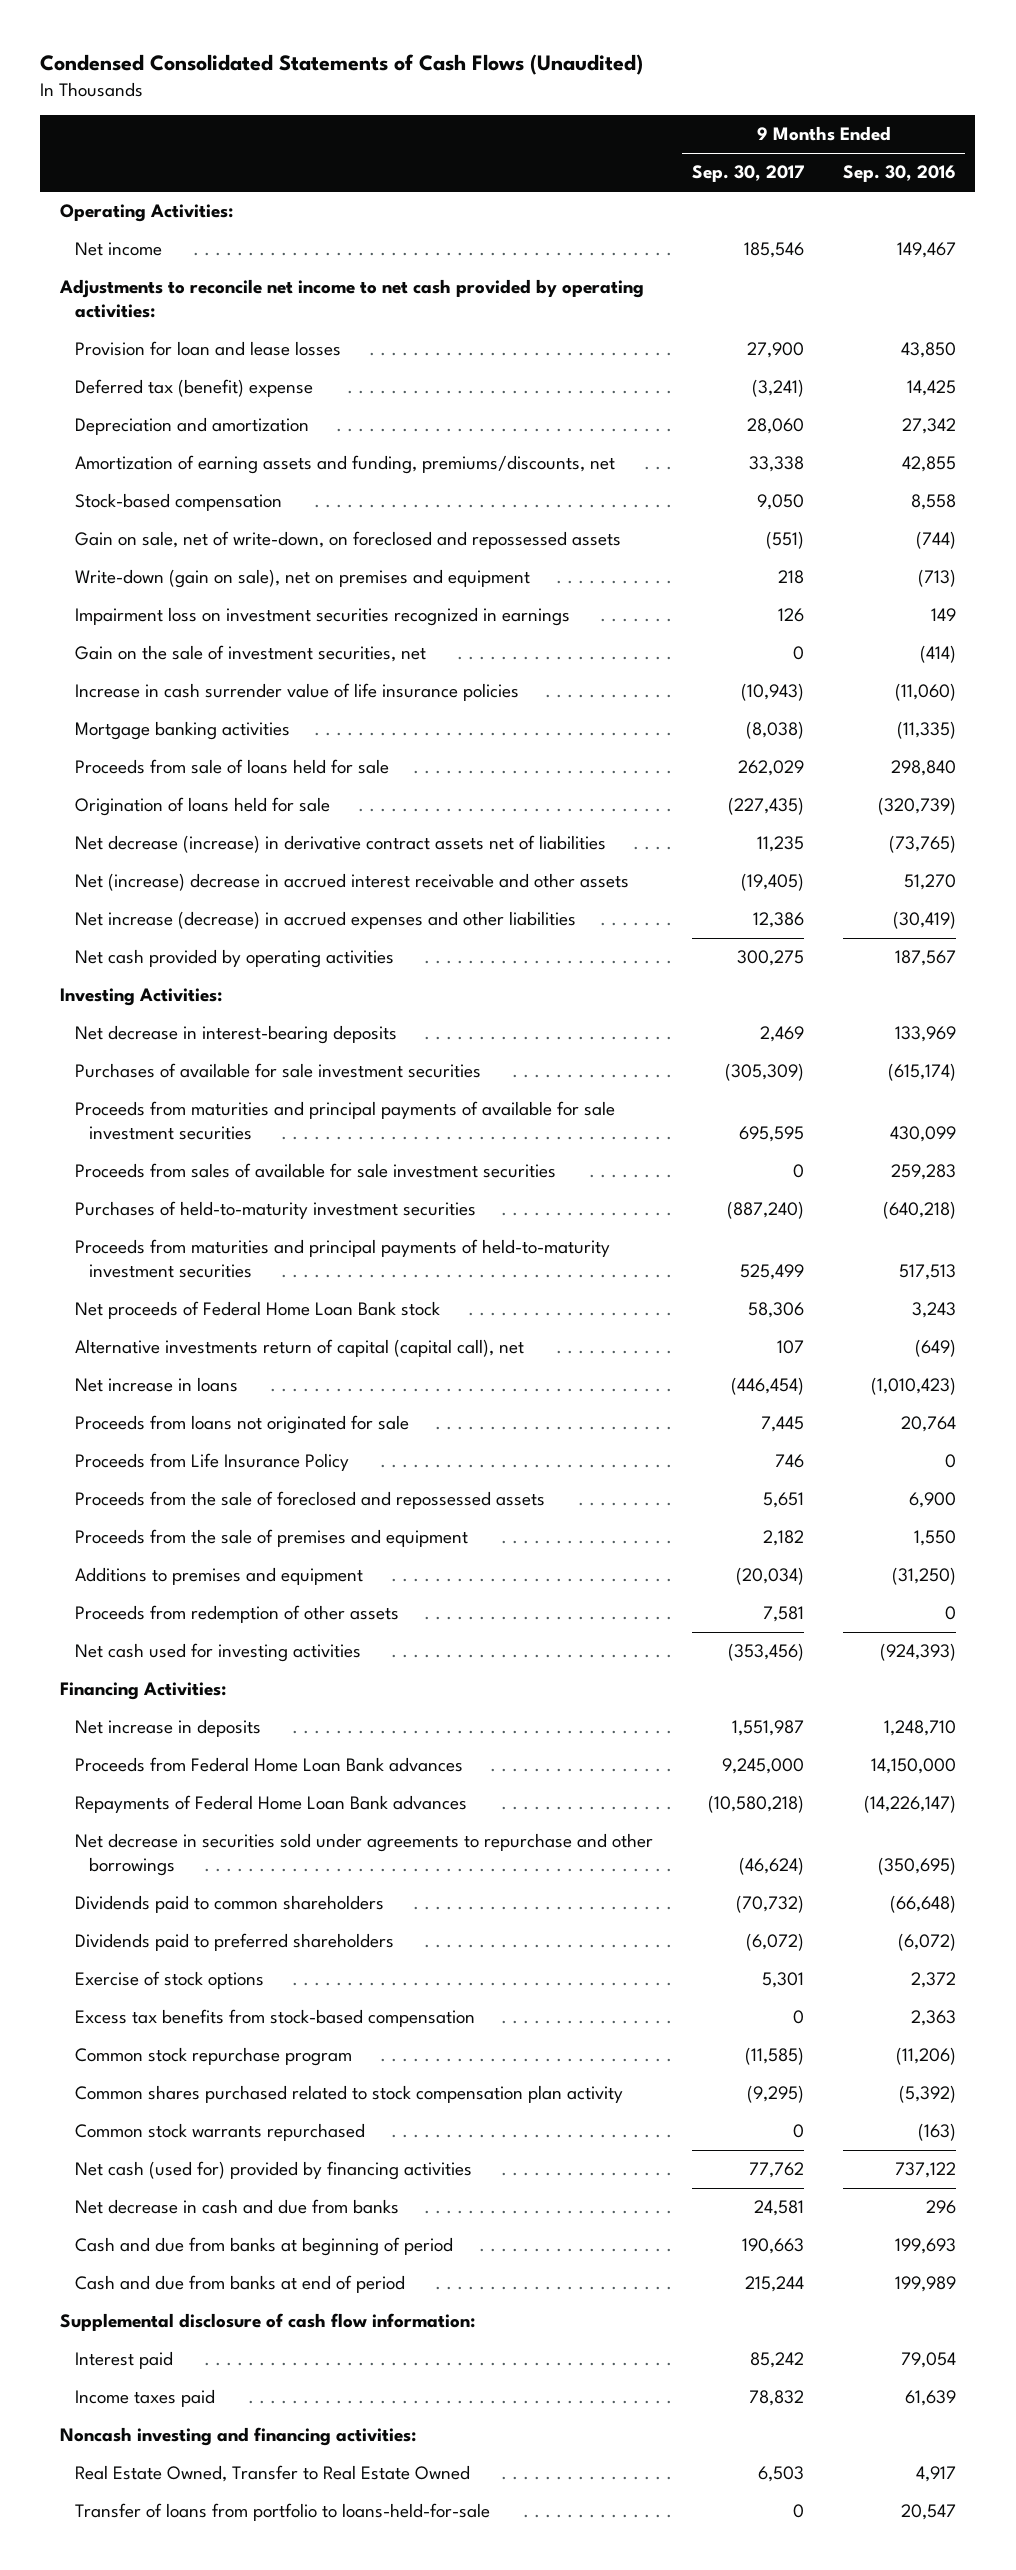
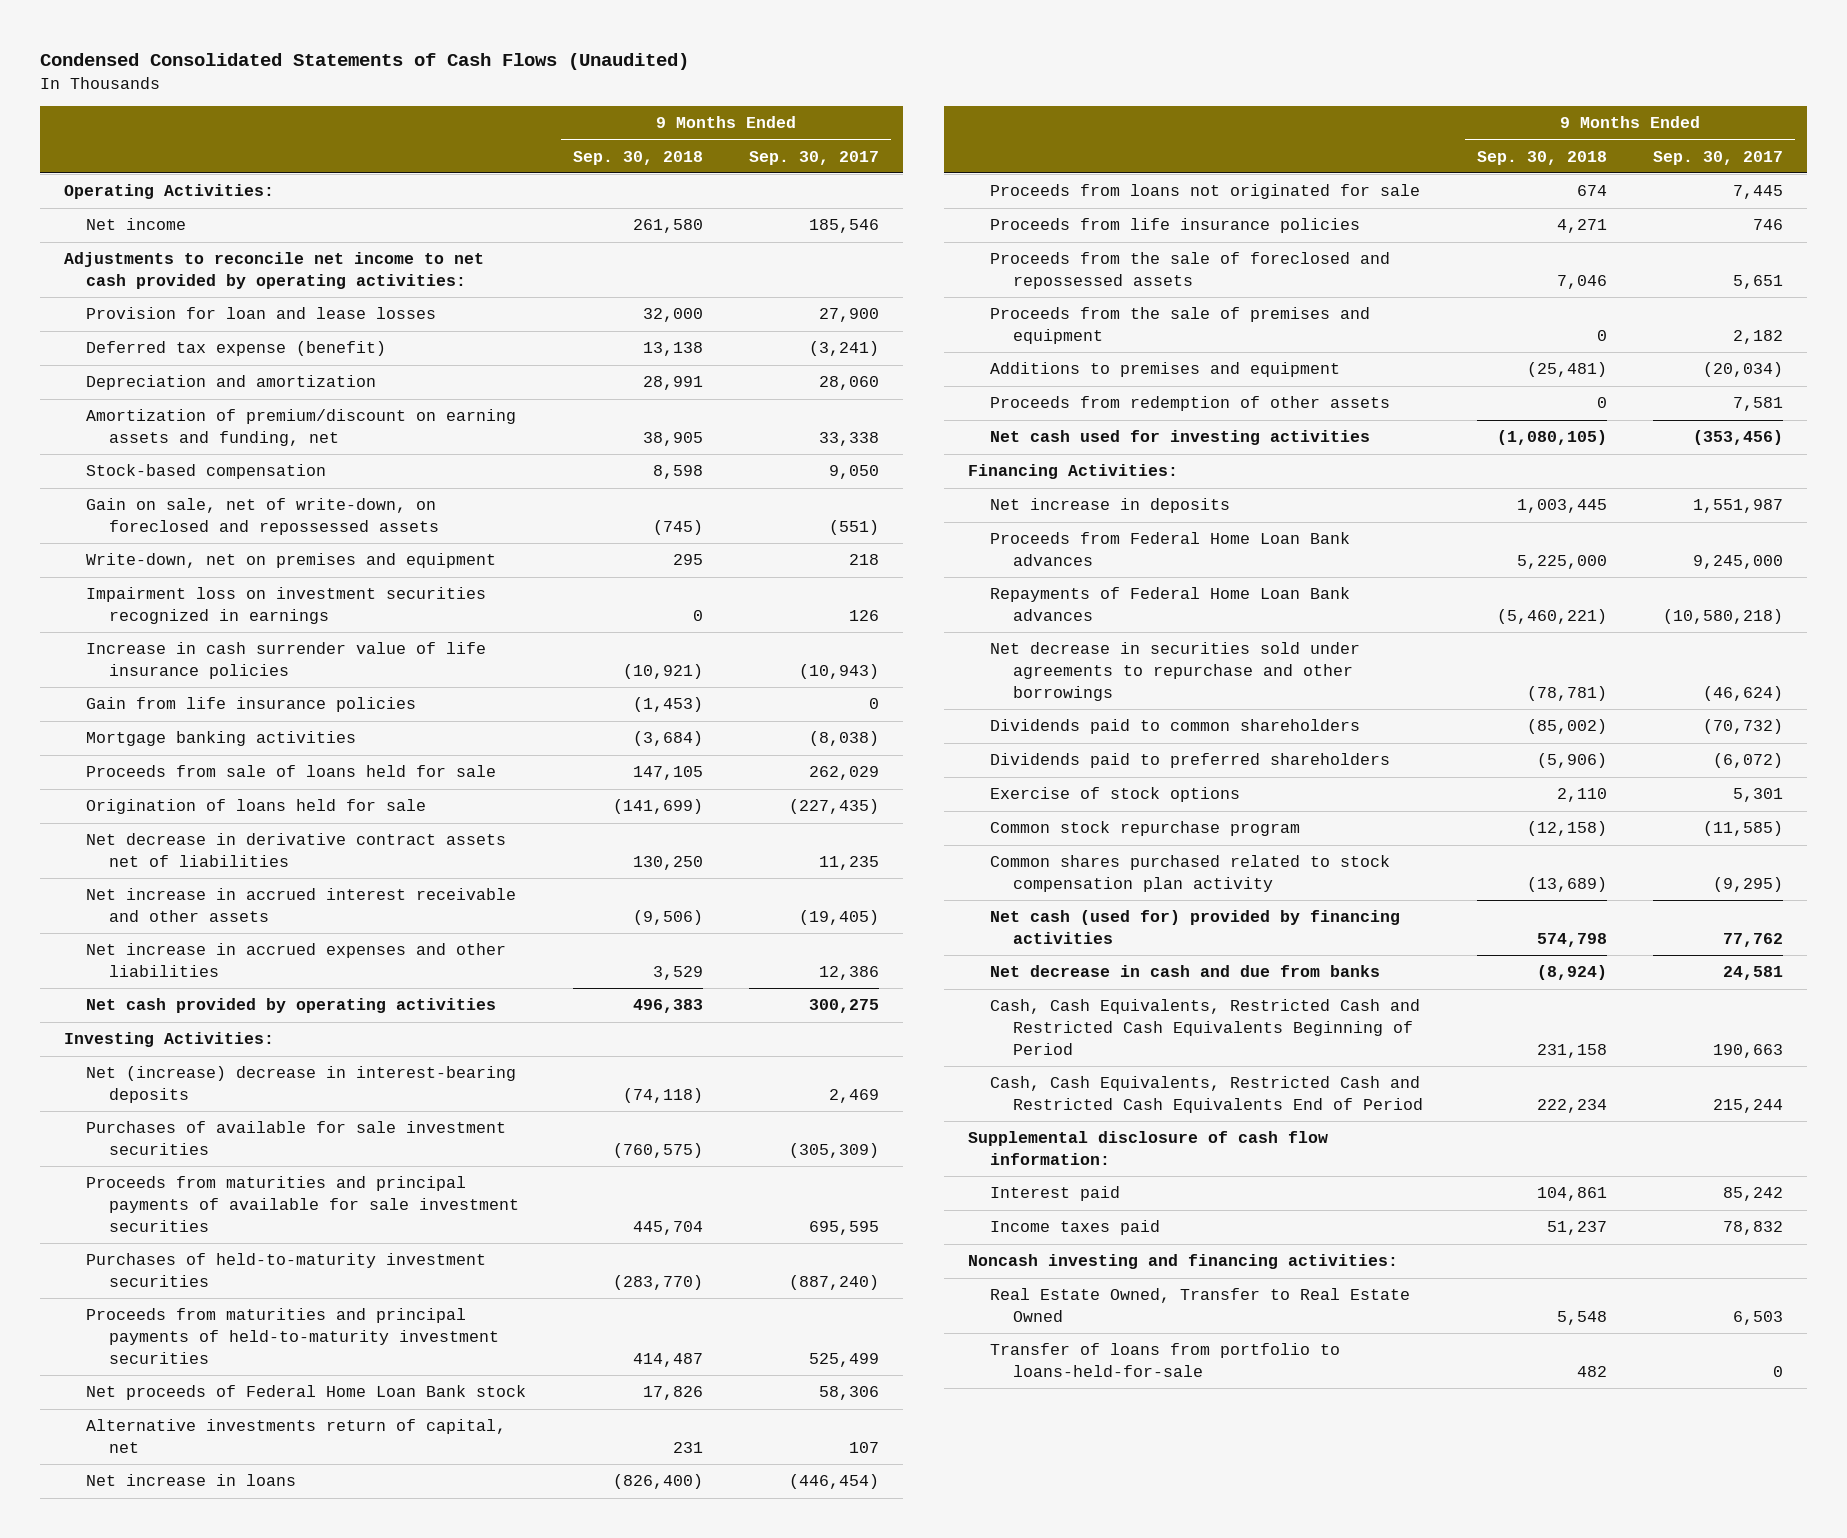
- | 9 Months Ended Sep. 30, 2017 | 9 Months Ended Sep. 30, 2016
+ | 9 Months Ended Sep. 30, 2018 | 9 Months Ended Sep. 30, 2017
- Deferred tax (benefit) expense | (3,241) | 14,425
+ Deferred tax expense (benefit) | 13,138 | (3,241)
- Amortization of earning assets and funding, premiums/discounts, net | 33,338 | 42,855
+ Amortization of premium/discount on earning assets and funding, net | 38,905 | 33,338
- Write-down (gain on sale), net on premises and equipment | 218 | (713)
+ Write-down, net on premises and equipment | 295 | 218
- Gain on the sale of investment securities, net | 0 | (414)
+ Gain from life insurance policies | (1,453) | 0
- Net decrease (increase) in derivative contract assets net of liabilities | 11,235 | (73,765)
- Net (increase) decrease in accrued interest receivable and other assets | (19,405) | 51,270
- Net increase (decrease) in accrued expenses and other liabilities | 12,386 | (30,419)
+ Net decrease in derivative contract assets net of liabilities | 130,250 | 11,235
+ Net increase in accrued interest receivable and other assets | (9,506) | (19,405)
+ Net increase in accrued expenses and other liabilities | 3,529 | 12,386
- Net decrease in interest-bearing deposits | 2,469 | 133,969
+ Net (increase) decrease in interest-bearing deposits | (74,118) | 2,469
- Proceeds from sales of available for sale investment securities | 0 | 259,283
- Alternative investments return of capital (capital call), net | 107 | (649)
+ Alternative investments return of capital, net | 231 | 107
- Proceeds from Life Insurance Policy | 746 | 0
+ Proceeds from life insurance policies | 4,271 | 746
- Excess tax benefits from stock-based compensation | 0 | 2,363
- Common stock warrants repurchased | 0 | (163)
- Cash and due from banks at beginning of period | 190,663 | 199,693
- Cash and due from banks at end of period | 215,244 | 199,989
+ Cash, Cash Equivalents, Restricted Cash and Restricted Cash Equivalents Beginning of Period | 231,158 | 190,663
+ Cash, Cash Equivalents, Restricted Cash and Restricted Cash Equivalents End of Period | 222,234 | 215,244

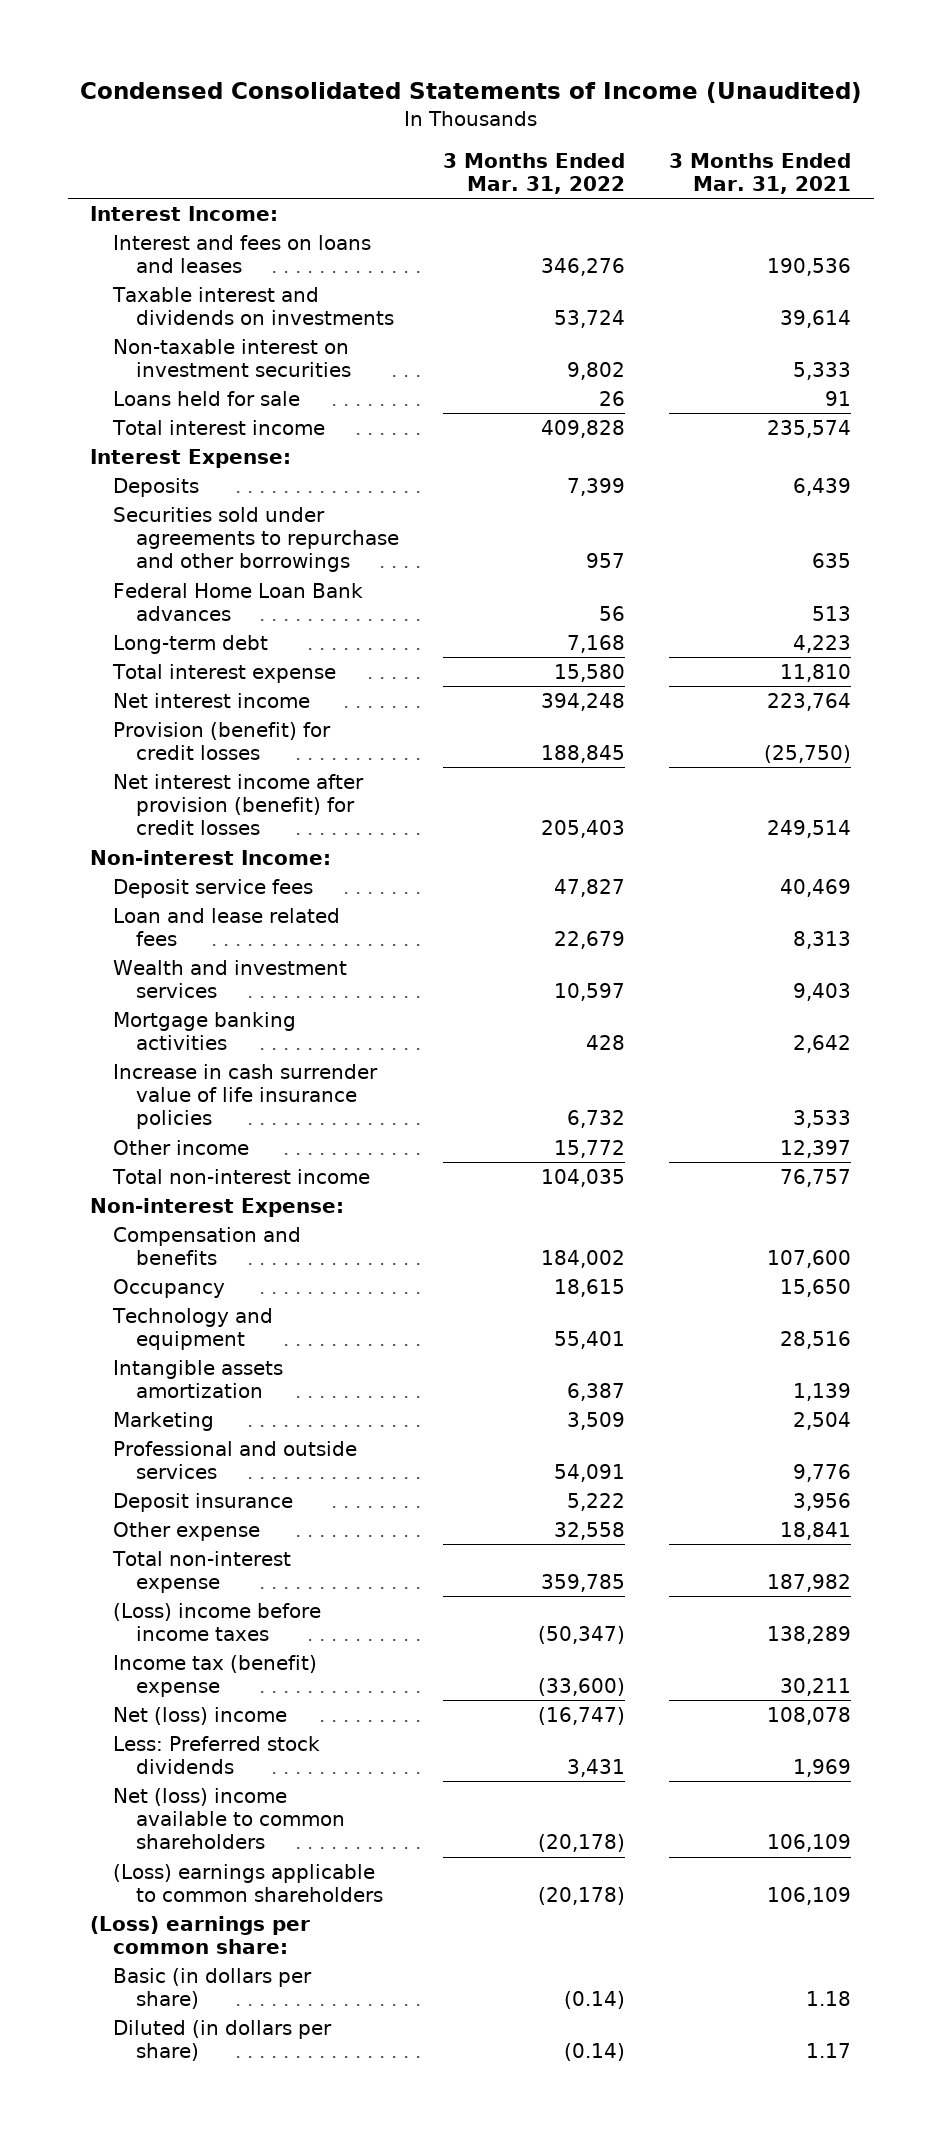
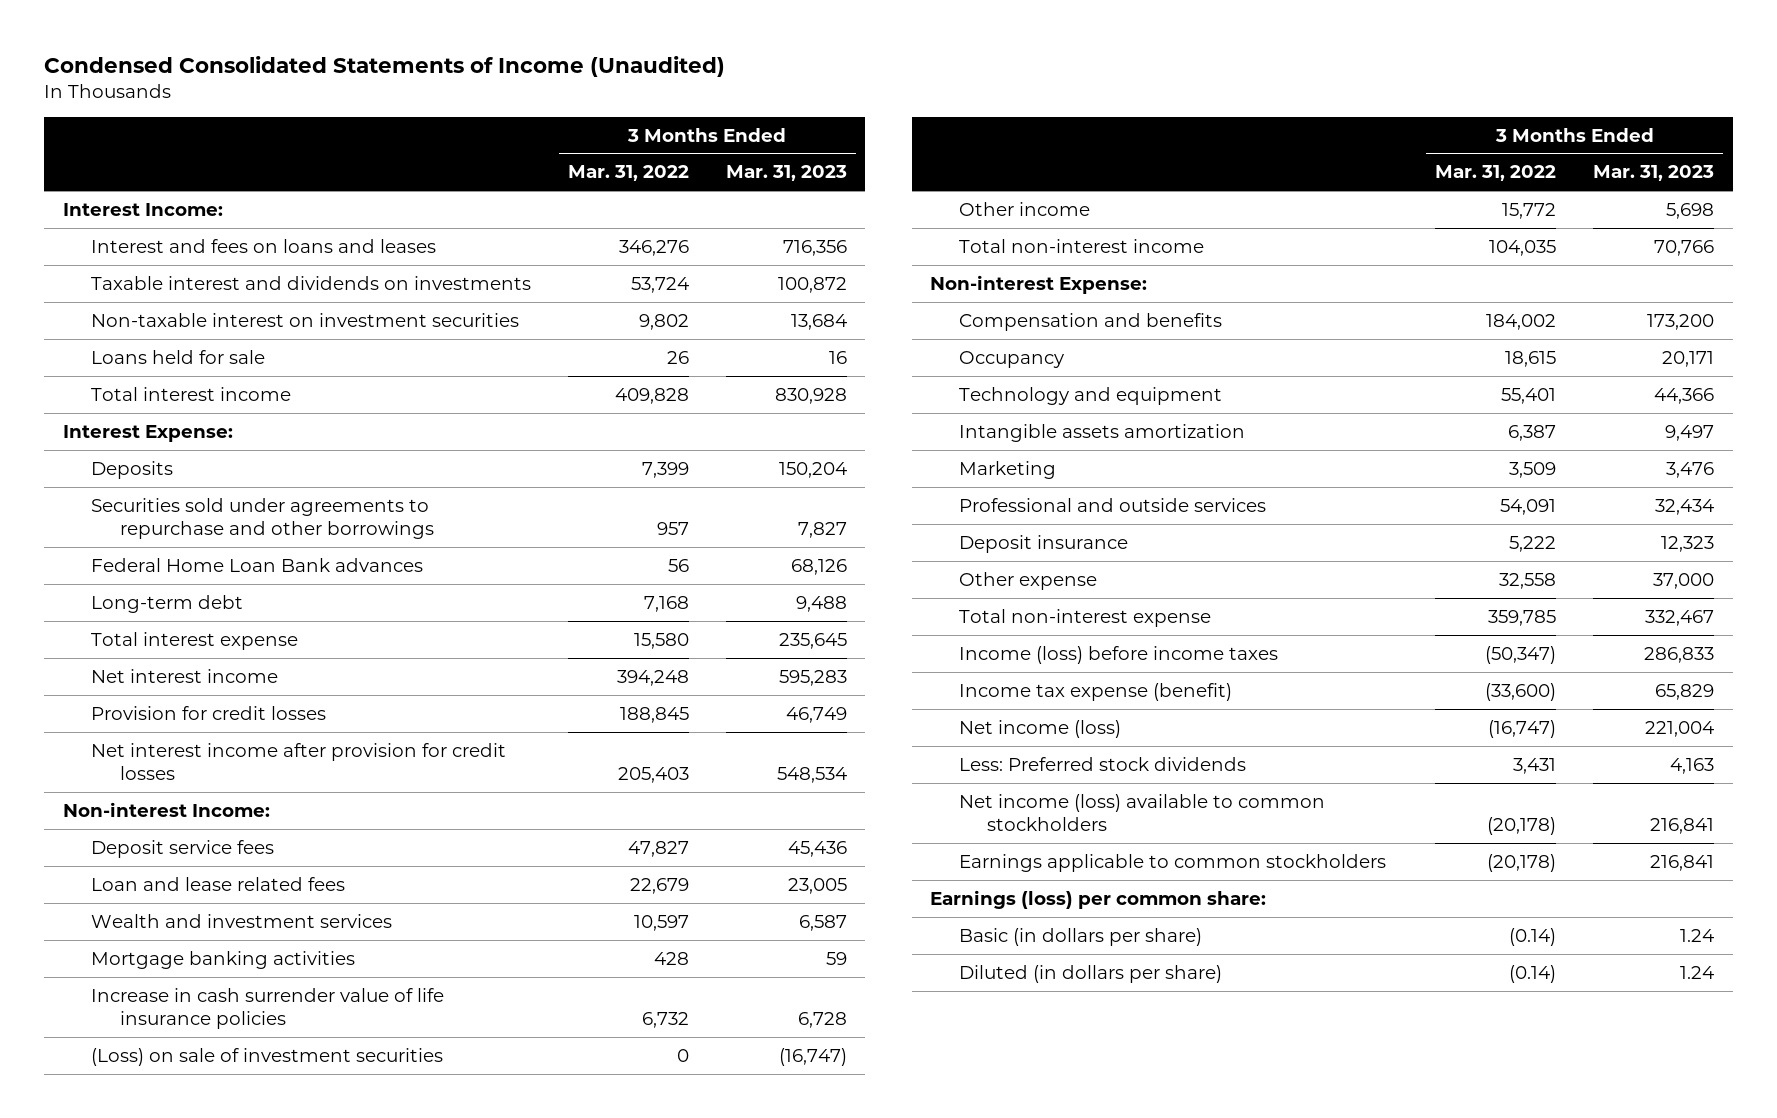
- | 3 Months Ended Mar. 31, 2022 | 3 Months Ended Mar. 31, 2021
+ | 3 Months Ended Mar. 31, 2022 | 3 Months Ended Mar. 31, 2023
- Provision (benefit) for credit losses | 188,845 | (25,750)
- Net interest income after provision (benefit) for credit losses | 205,403 | 249,514
+ Provision for credit losses | 188,845 | 46,749
+ Net interest income after provision for credit losses | 205,403 | 548,534
+ (Loss) on sale of investment securities | 0 | (16,747)
- (Loss) income before income taxes | (50,347) | 138,289
- Income tax (benefit) expense | (33,600) | 30,211
- Net (loss) income | (16,747) | 108,078
+ Income (loss) before income taxes | (50,347) | 286,833
+ Income tax expense (benefit) | (33,600) | 65,829
+ Net income (loss) | (16,747) | 221,004
- Net (loss) income available to common shareholders | (20,178) | 106,109
- (Loss) earnings applicable to common shareholders | (20,178) | 106,109
- (Loss) earnings per common share:
+ Net income (loss) available to common stockholders | (20,178) | 216,841
+ Earnings applicable to common stockholders | (20,178) | 216,841
+ Earnings (loss) per common share:

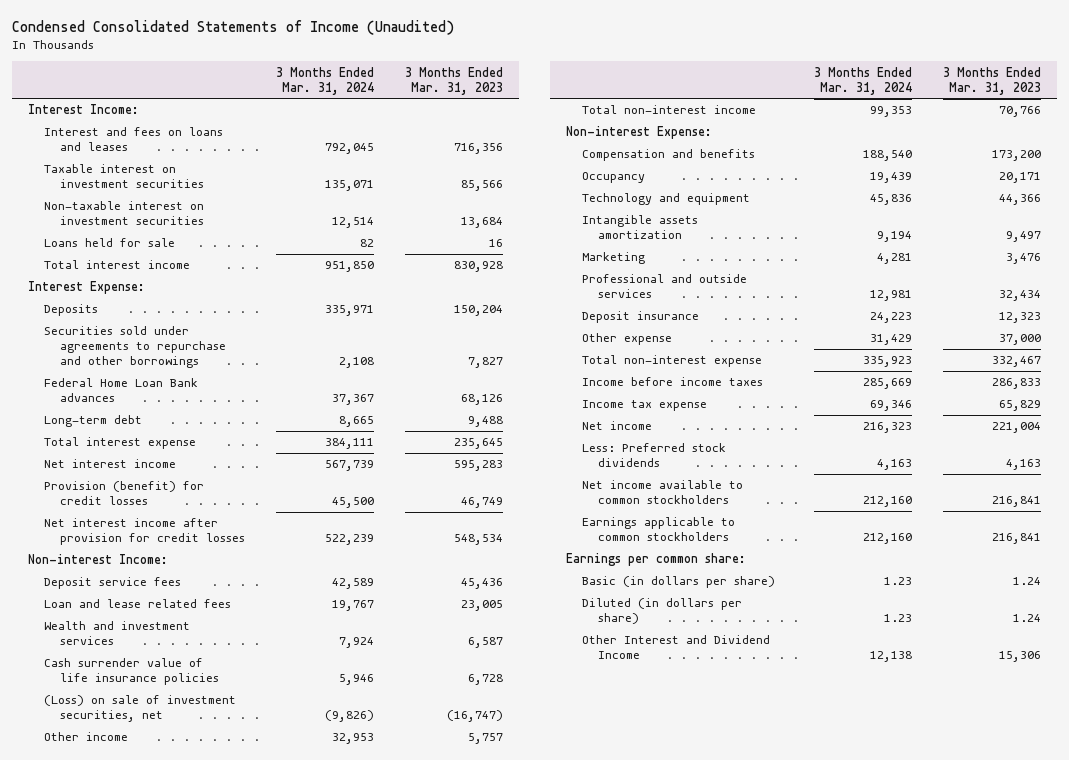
- | 3 Months Ended Mar. 31, 2022 | 3 Months Ended Mar. 31, 2023
+ | 3 Months Ended Mar. 31, 2024 | 3 Months Ended Mar. 31, 2023
- Taxable interest and dividends on investments | 53,724 | 100,872
+ Taxable interest on investment securities | 135,071 | 85,566
- Provision for credit losses | 188,845 | 46,749
+ Provision (benefit) for credit losses | 45,500 | 46,749
- Mortgage banking activities | 428 | 59
- Increase in cash surrender value of life insurance policies | 6,732 | 6,728
- (Loss) on sale of investment securities | 0 | (16,747)
- Other income | 15,772 | 5,698
+ Cash surrender value of life insurance policies | 5,946 | 6,728
+ (Loss) on sale of investment securities, net | (9,826) | (16,747)
+ Other income | 32,953 | 5,757
- Income (loss) before income taxes | (50,347) | 286,833
- Income tax expense (benefit) | (33,600) | 65,829
- Net income (loss) | (16,747) | 221,004
+ Income before income taxes | 285,669 | 286,833
+ Income tax expense | 69,346 | 65,829
+ Net income | 216,323 | 221,004
- Net income (loss) available to common stockholders | (20,178) | 216,841
+ Net income available to common stockholders | 212,160 | 216,841
- Earnings (loss) per common share:
+ Earnings per common share:
+ Other Interest and Dividend Income | 12,138 | 15,306

